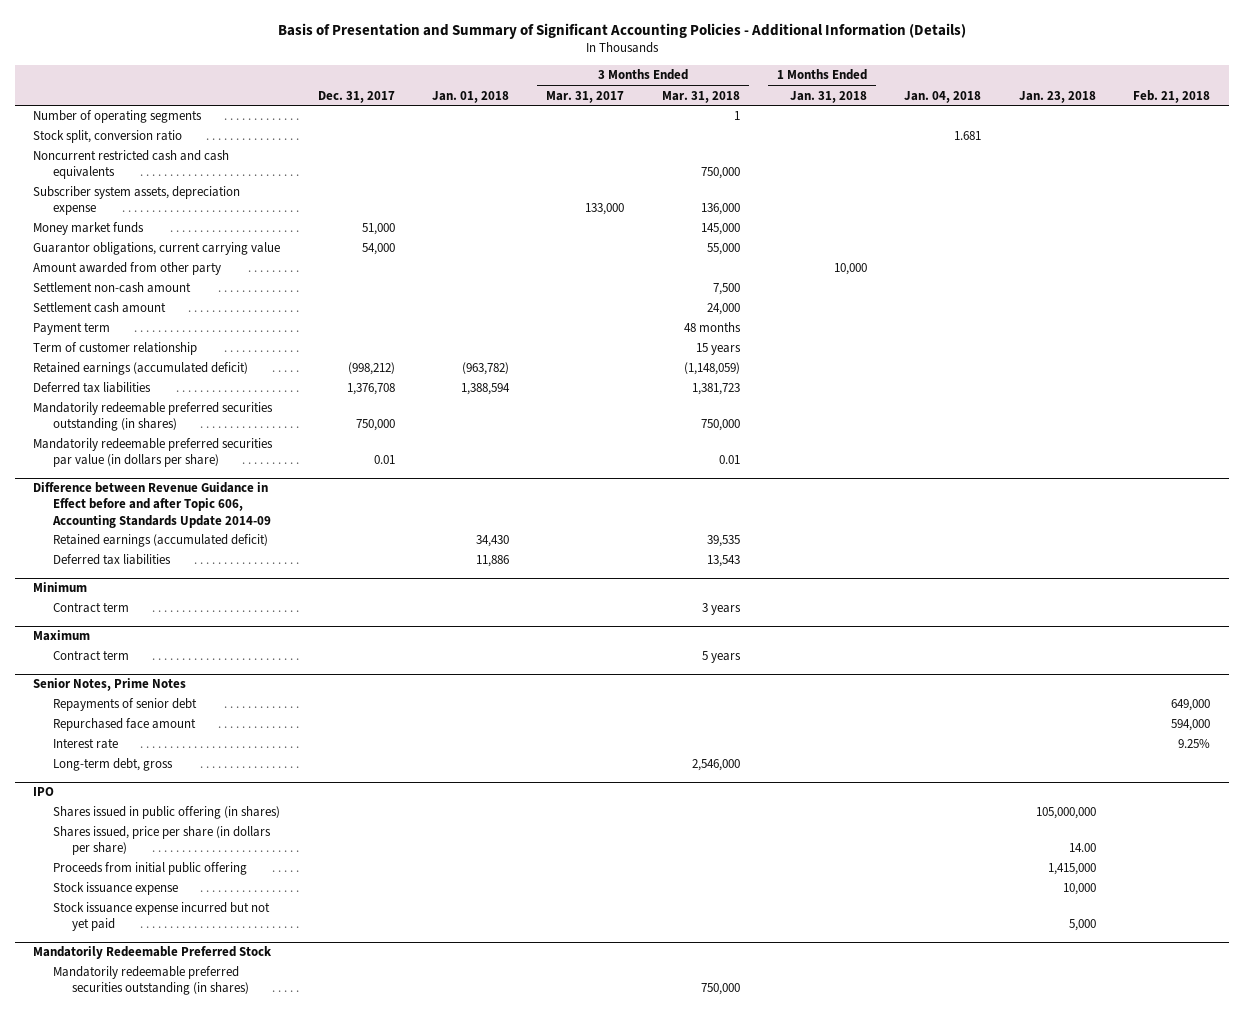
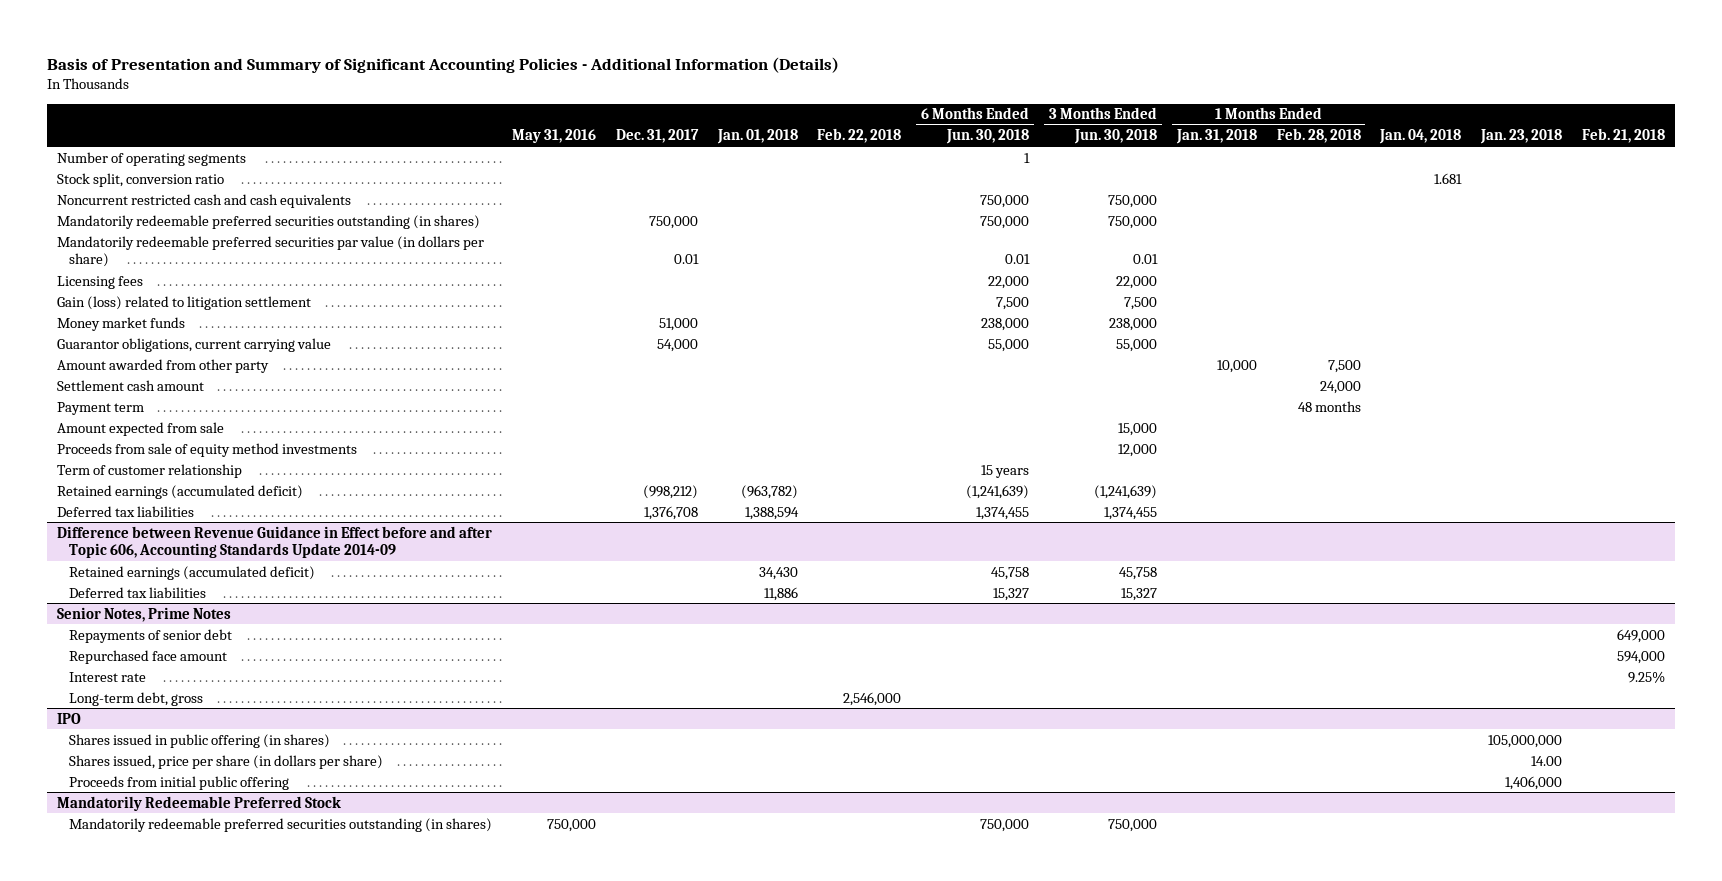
- | Dec. 31, 2017 | Jan. 01, 2018 | 3 Months Ended Mar. 31, 2017 | 3 Months Ended Mar. 31, 2018 | 1 Months Ended Jan. 31, 2018 | Jan. 04, 2018 | Jan. 23, 2018 | Feb. 21, 2018
+ | May 31, 2016 | Dec. 31, 2017 | Jan. 01, 2018 | Feb. 22, 2018 | 6 Months Ended Jun. 30, 2018 | 3 Months Ended Jun. 30, 2018 | 1 Months Ended Jan. 31, 2018 | 1 Months Ended Feb. 28, 2018 | Jan. 04, 2018 | Jan. 23, 2018 | Feb. 21, 2018
- Subscriber system assets, depreciation expense | | | 133,000 | 136,000 | | | |
moved up: Mandatorily redeemable preferred securities outstanding (in shares) | | 750,000 | | | 750,000 | 750,000 | | | | |
moved up: Mandatorily redeemable preferred securities par value (in dollars per share) | | 0.01 | | | 0.01 | 0.01 | | | | |
+ Licensing fees | | | | | 22,000 | 22,000 | | | | |
+ Gain (loss) related to litigation settlement | | | | | 7,500 | 7,500 | | | | |
- Settlement non-cash amount | | | | 7,500 | | | |
+ Amount expected from sale | | | | | | 15,000 | | | | |
+ Proceeds from sale of equity method investments | | | | | | 12,000 | | | | |
- Minimum
- Contract term | | | | 3 years | | | |
- Maximum
- Contract term | | | | 5 years | | | |
@ IPO
- Proceeds from initial public offering | | | | | | | 1,415,000 |
- Stock issuance expense | | | | | | | 10,000 |
- Stock issuance expense incurred but not yet paid | | | | | | | 5,000 |
+ Proceeds from initial public offering | | | | | | | | | | 1,406,000 |

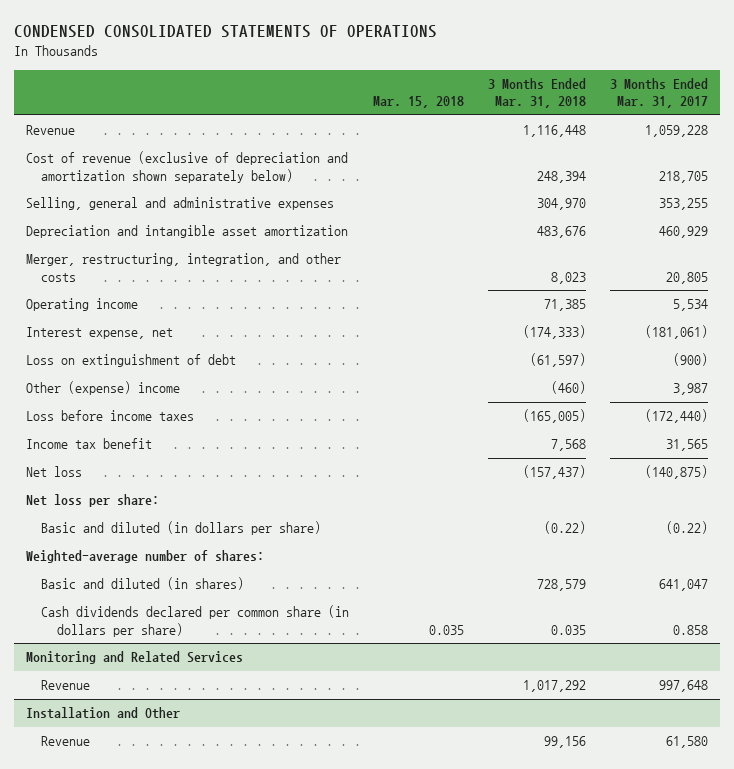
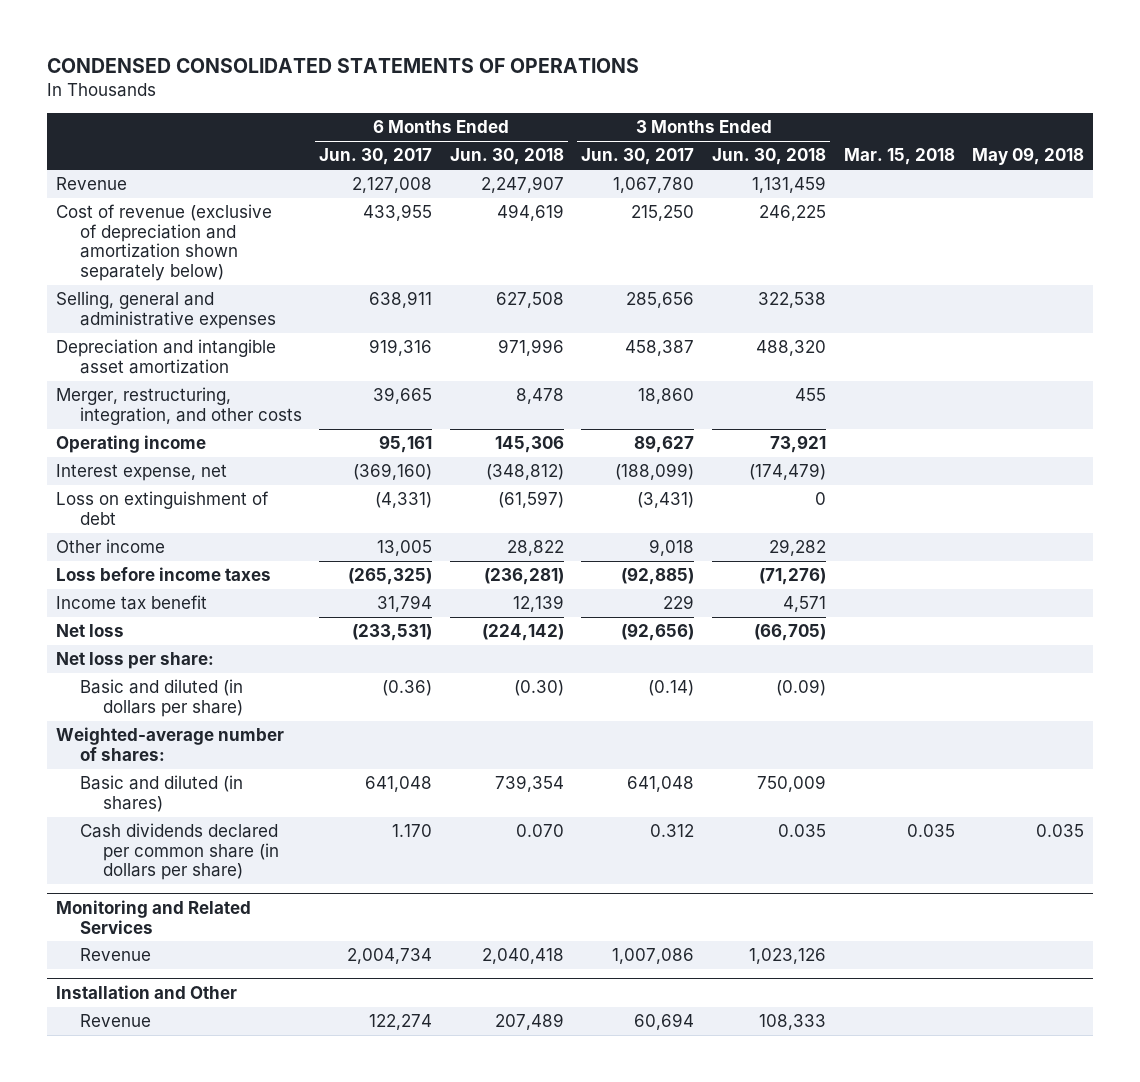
- | Mar. 15, 2018 | 3 Months Ended Mar. 31, 2018 | 3 Months Ended Mar. 31, 2017
+ | 6 Months Ended Jun. 30, 2017 | 6 Months Ended Jun. 30, 2018 | 3 Months Ended Jun. 30, 2017 | 3 Months Ended Jun. 30, 2018 | Mar. 15, 2018 | May 09, 2018
- Other (expense) income | | (460) | 3,987
+ Other income | 13,005 | 28,822 | 9,018 | 29,282 | |

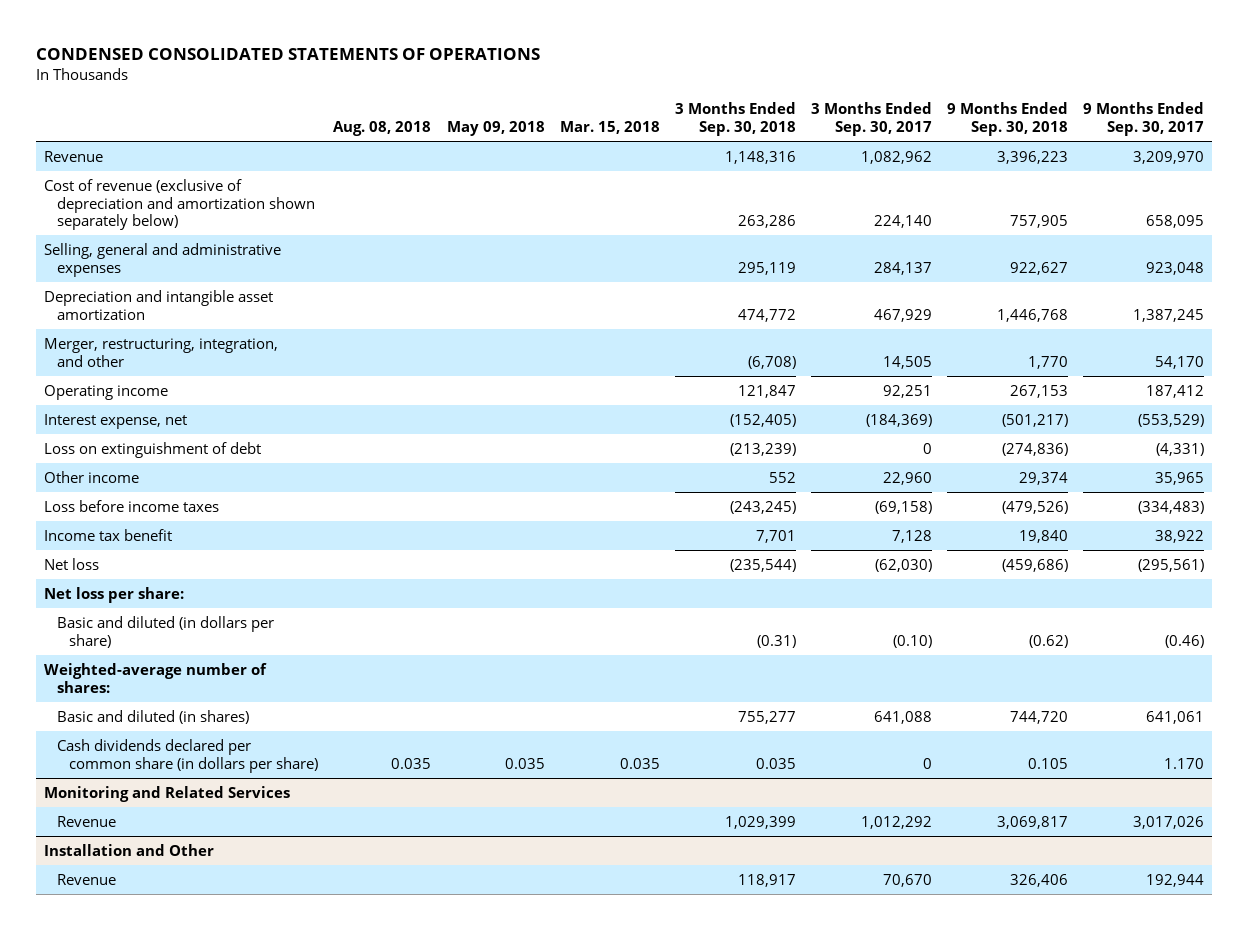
- | 6 Months Ended Jun. 30, 2017 | 6 Months Ended Jun. 30, 2018 | 3 Months Ended Jun. 30, 2017 | 3 Months Ended Jun. 30, 2018 | Mar. 15, 2018 | May 09, 2018
+ | Aug. 08, 2018 | May 09, 2018 | Mar. 15, 2018 | 3 Months Ended Sep. 30, 2018 | 3 Months Ended Sep. 30, 2017 | 9 Months Ended Sep. 30, 2018 | 9 Months Ended Sep. 30, 2017
- Merger, restructuring, integration, and other costs | 39,665 | 8,478 | 18,860 | 455 | |
+ Merger, restructuring, integration, and other | | | | (6,708) | 14,505 | 1,770 | 54,170

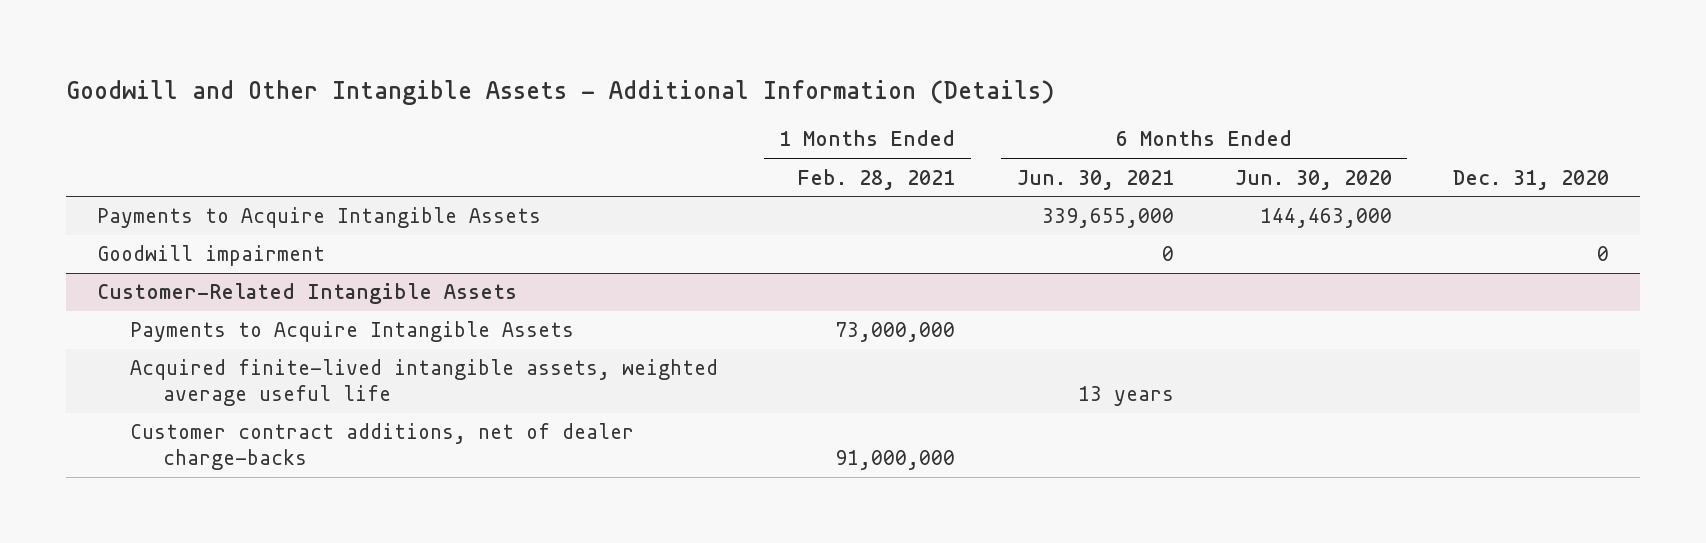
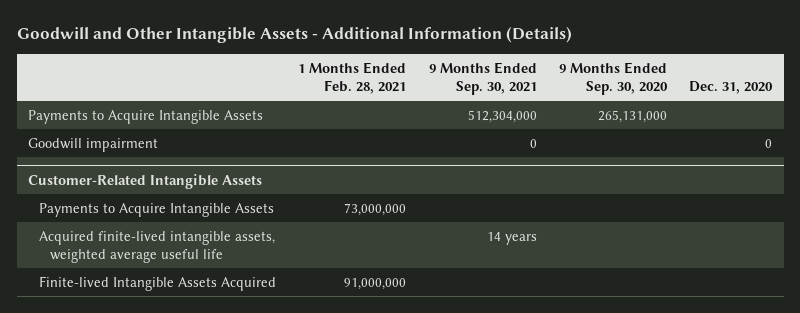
- | 1 Months Ended Feb. 28, 2021 | 6 Months Ended Jun. 30, 2021 | 6 Months Ended Jun. 30, 2020 | Dec. 31, 2020
+ | 1 Months Ended Feb. 28, 2021 | 9 Months Ended Sep. 30, 2021 | 9 Months Ended Sep. 30, 2020 | Dec. 31, 2020
@ Customer-Related Intangible Assets
- Customer contract additions, net of dealer charge-backs | 91,000,000 | | |
+ Finite-lived Intangible Assets Acquired | 91,000,000 | | |

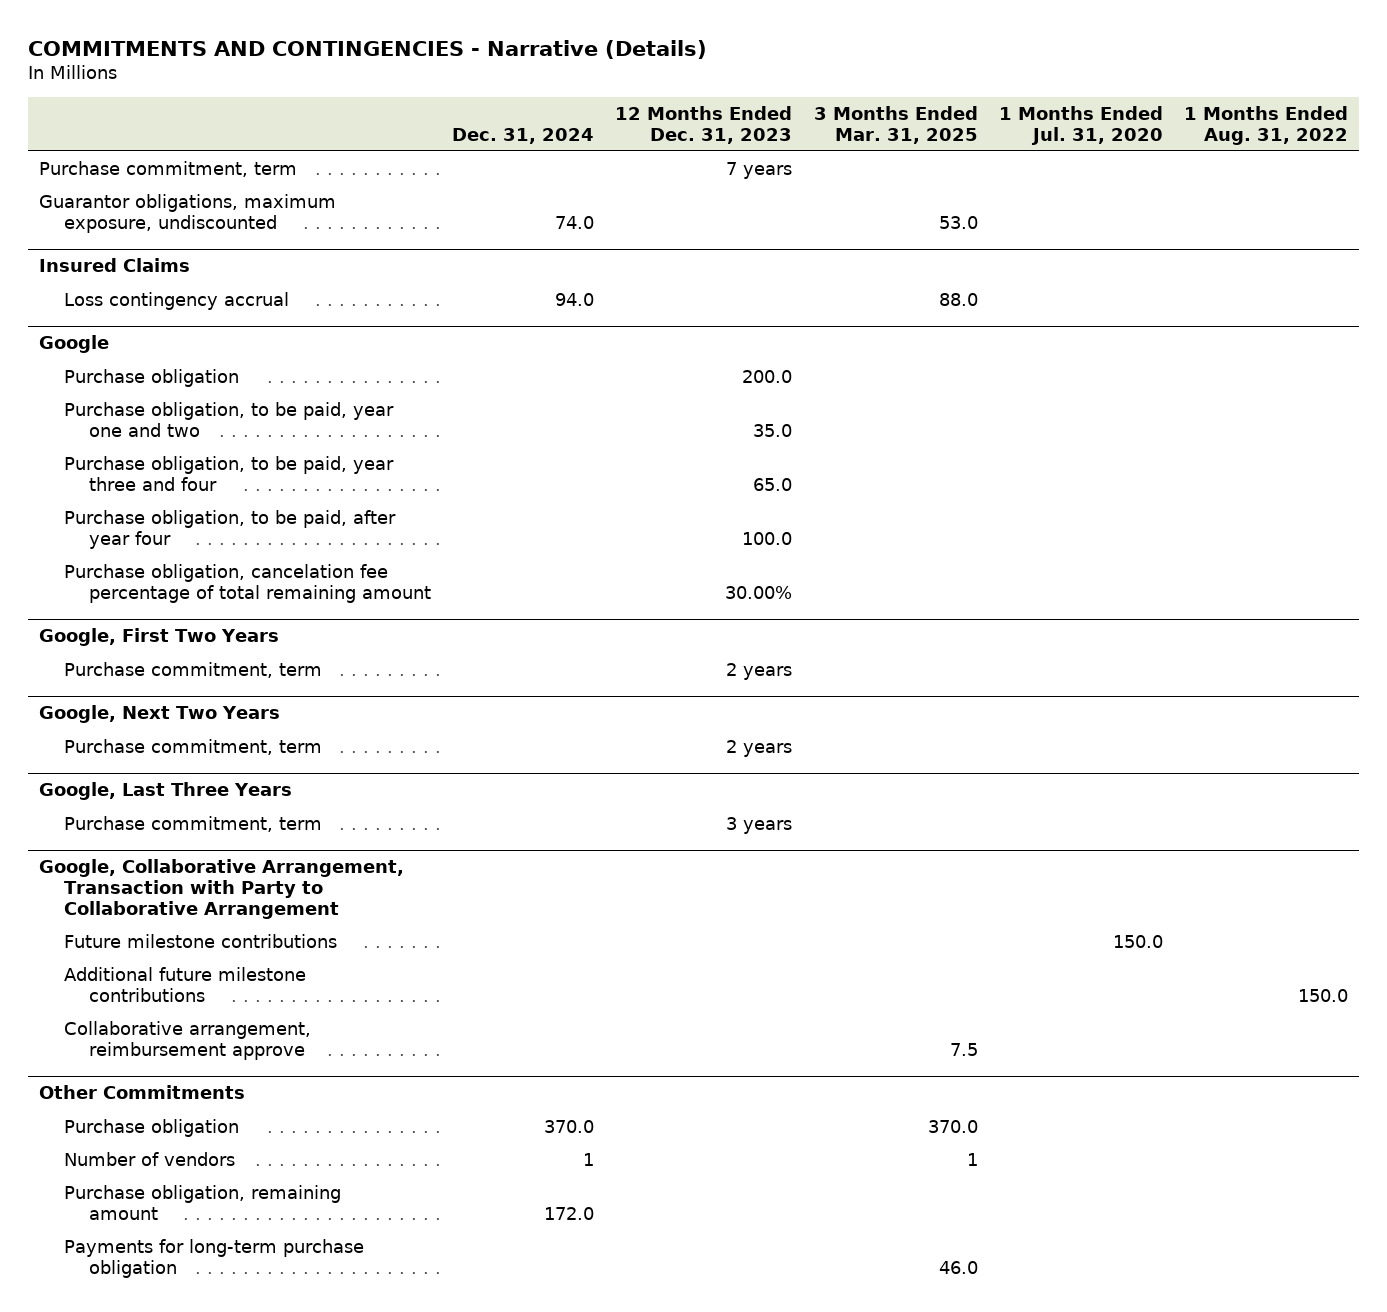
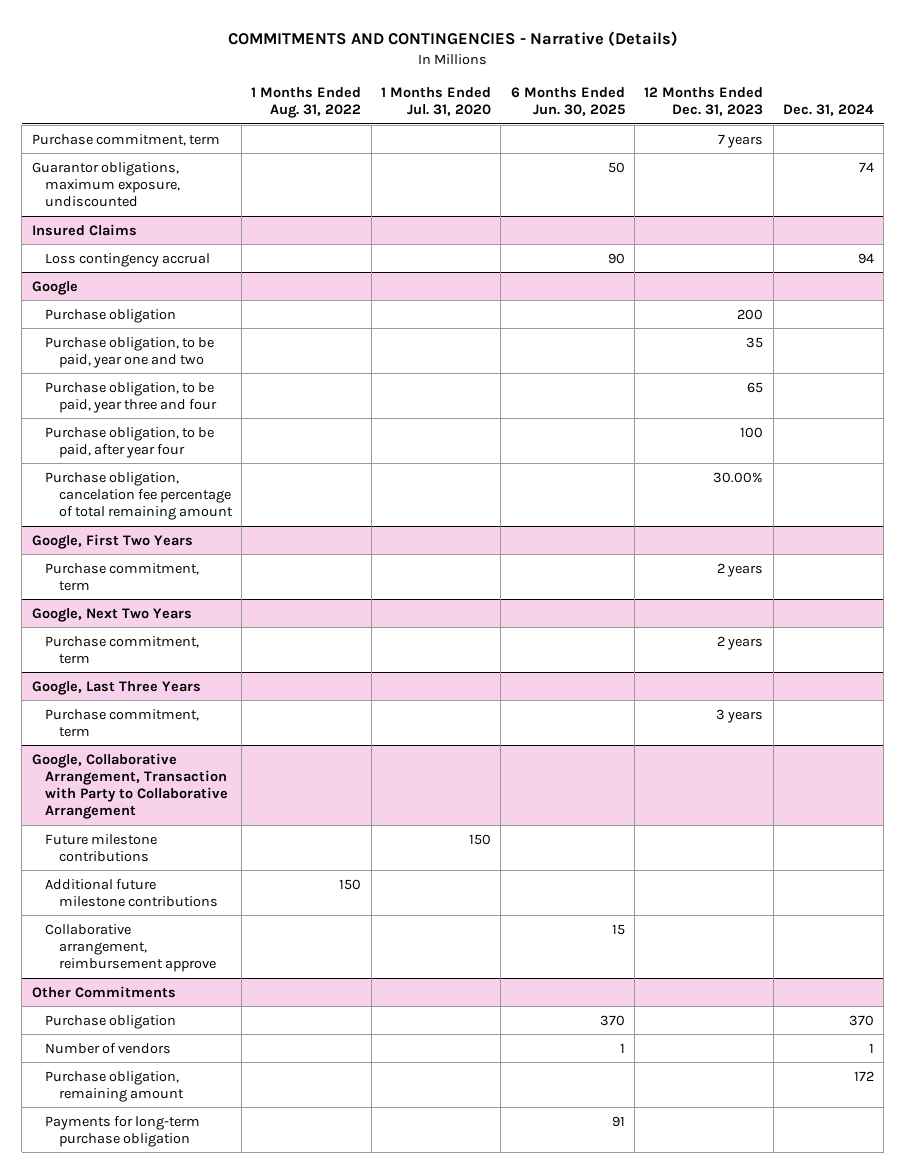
- | Dec. 31, 2024 | 12 Months Ended Dec. 31, 2023 | 3 Months Ended Mar. 31, 2025 | 1 Months Ended Jul. 31, 2020 | 1 Months Ended Aug. 31, 2022
+ | 1 Months Ended Aug. 31, 2022 | 1 Months Ended Jul. 31, 2020 | 6 Months Ended Jun. 30, 2025 | 12 Months Ended Dec. 31, 2023 | Dec. 31, 2024
- Guarantor obligations, maximum exposure, undiscounted | 74.0 | | 53.0 | |
+ Guarantor obligations, maximum exposure, undiscounted | | | 50 | | 74
@ Insured Claims
- Loss contingency accrual | 94.0 | | 88.0 | |
+ Loss contingency accrual | | | 90 | | 94
@ Google
- Purchase obligation | | 200.0 | | |
- Purchase obligation, to be paid, year one and two | | 35.0 | | |
- Purchase obligation, to be paid, year three and four | | 65.0 | | |
- Purchase obligation, to be paid, after year four | | 100.0 | | |
+ Purchase obligation | | | | 200 |
+ Purchase obligation, to be paid, year one and two | | | | 35 |
+ Purchase obligation, to be paid, year three and four | | | | 65 |
+ Purchase obligation, to be paid, after year four | | | | 100 |
@ Google, Collaborative Arrangement, Transaction with Party to Collaborative Arrangement
- Future milestone contributions | | | | 150.0 |
- Additional future milestone contributions | | | | | 150.0
+ Future milestone contributions | | 150 | | |
+ Additional future milestone contributions | 150 | | | |
@ Other Commitments
- Purchase obligation | 370.0 | | 370.0 | |
+ Purchase obligation | | | 370 | | 370
- Purchase obligation, remaining amount | 172.0 | | | |
+ Purchase obligation, remaining amount | | | | | 172

